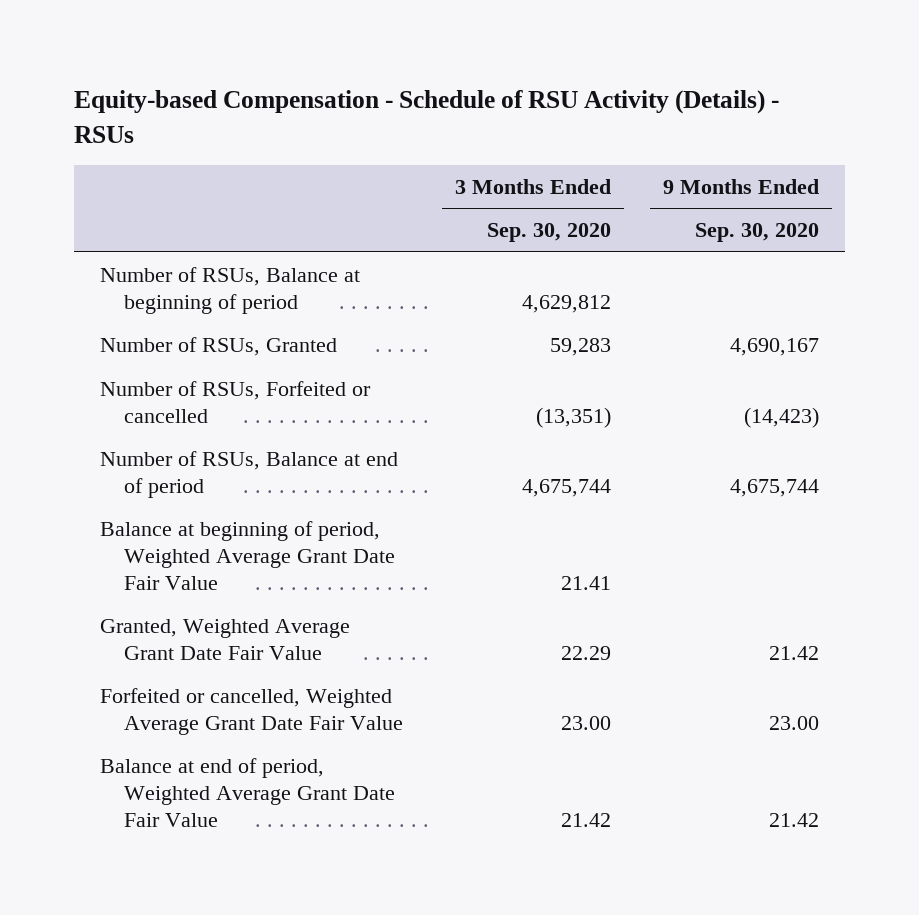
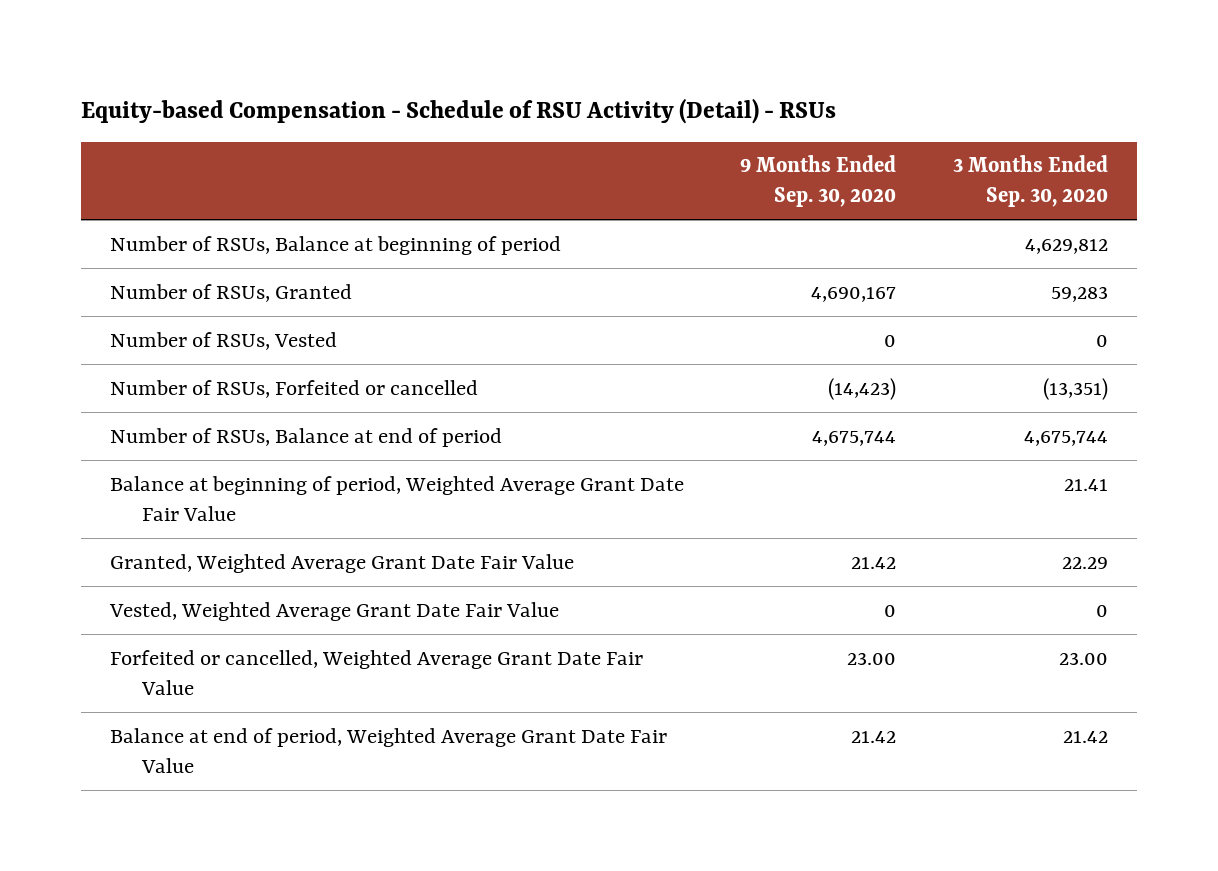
- Equity-based Compensation - Schedule of RSU Activity (Details) - RSUs
+ Equity-based Compensation - Schedule of RSU Activity (Detail) - RSUs
- | 3 Months Ended Sep. 30, 2020 | 9 Months Ended Sep. 30, 2020
+ | 9 Months Ended Sep. 30, 2020 | 3 Months Ended Sep. 30, 2020
+ Number of RSUs, Vested | 0 | 0
+ Vested, Weighted Average Grant Date Fair Value | 0 | 0

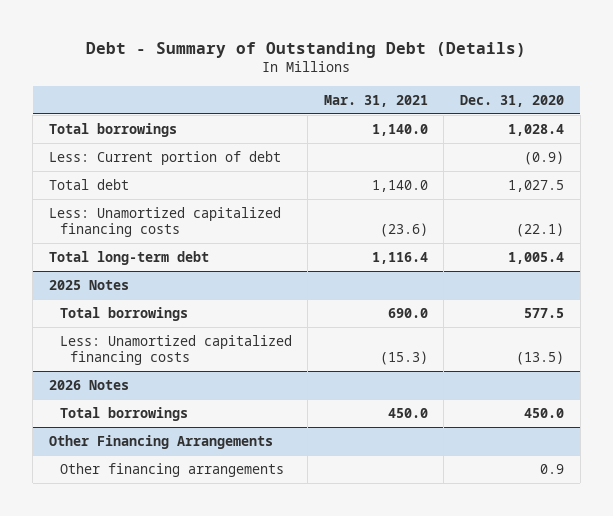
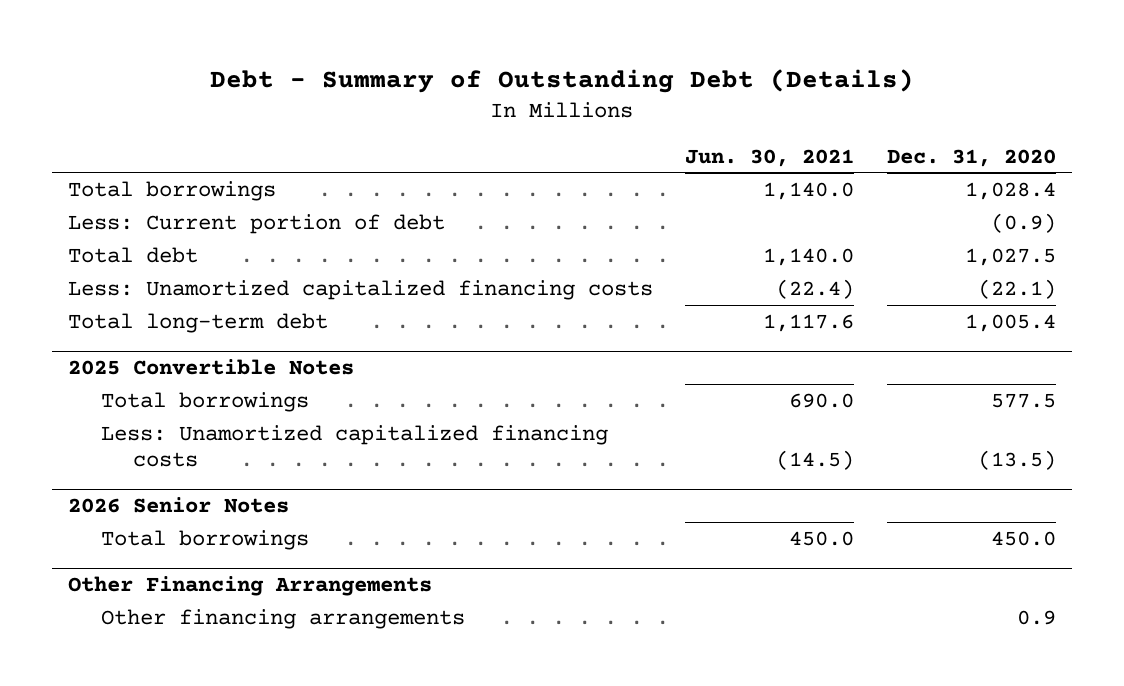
- | Mar. 31, 2021 | Dec. 31, 2020
+ | Jun. 30, 2021 | Dec. 31, 2020
- 2025 Notes
+ 2025 Convertible Notes
- 2026 Notes
+ 2026 Senior Notes

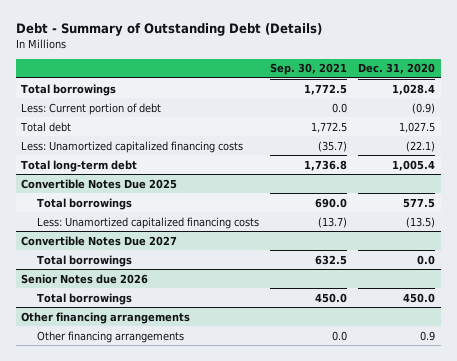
- | Jun. 30, 2021 | Dec. 31, 2020
+ | Sep. 30, 2021 | Dec. 31, 2020
- 2025 Convertible Notes
+ Convertible Notes Due 2025
- 2026 Senior Notes
+ Convertible Notes Due 2027
+ Total borrowings | 632.5 | 0.0
+ Senior Notes due 2026
- Other Financing Arrangements
+ Other financing arrangements

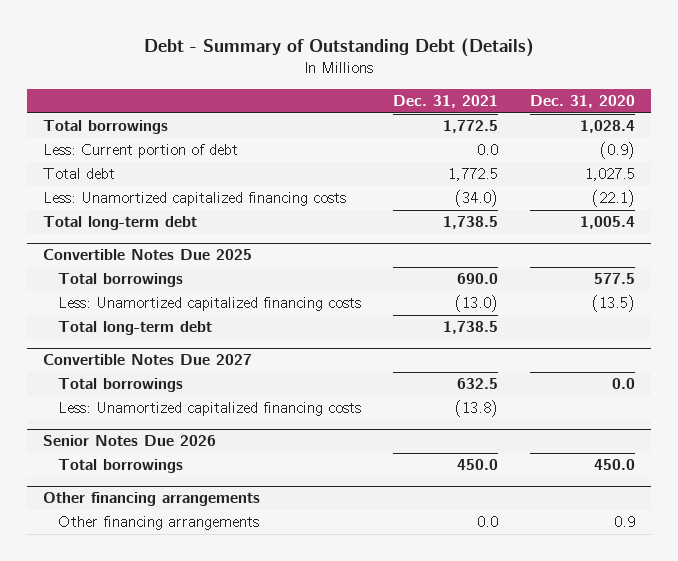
- | Sep. 30, 2021 | Dec. 31, 2020
+ | Dec. 31, 2021 | Dec. 31, 2020
@ Convertible Notes Due 2025
+ Total long-term debt | 1,738.5 |
- Senior Notes due 2026
@ Convertible Notes Due 2027
+ Less: Unamortized capitalized financing costs | (13.8) |
+ Senior Notes Due 2026

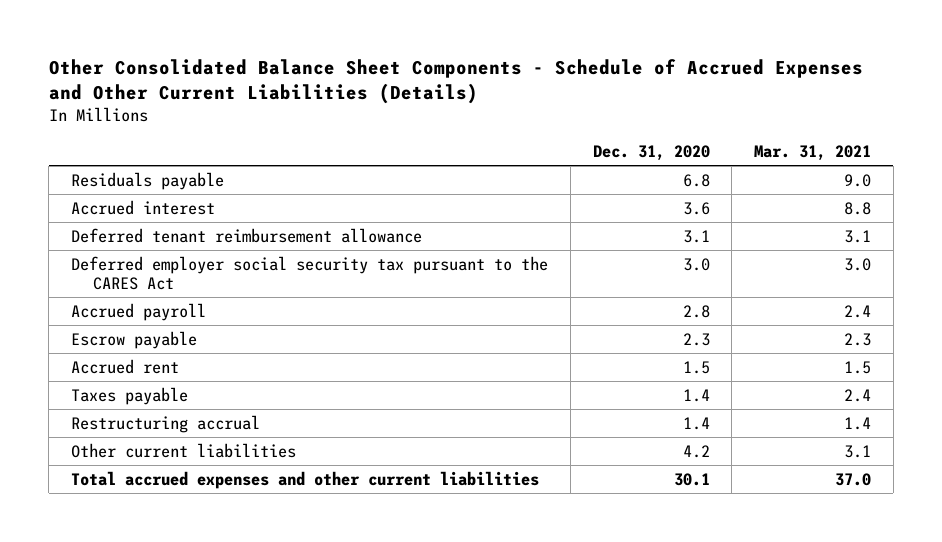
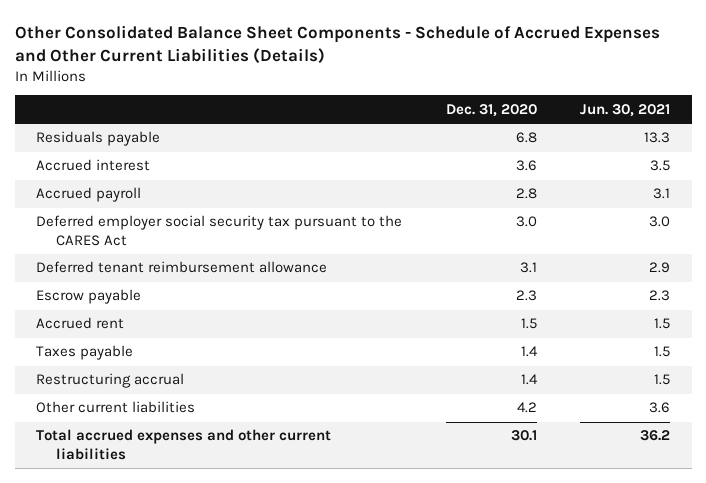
- | Dec. 31, 2020 | Mar. 31, 2021
+ | Dec. 31, 2020 | Jun. 30, 2021
moved down: Deferred employer social security tax pursuant to the CARES Act | 3.0 | 3.0
moved down: Deferred tenant reimbursement allowance | 3.1 | 2.9

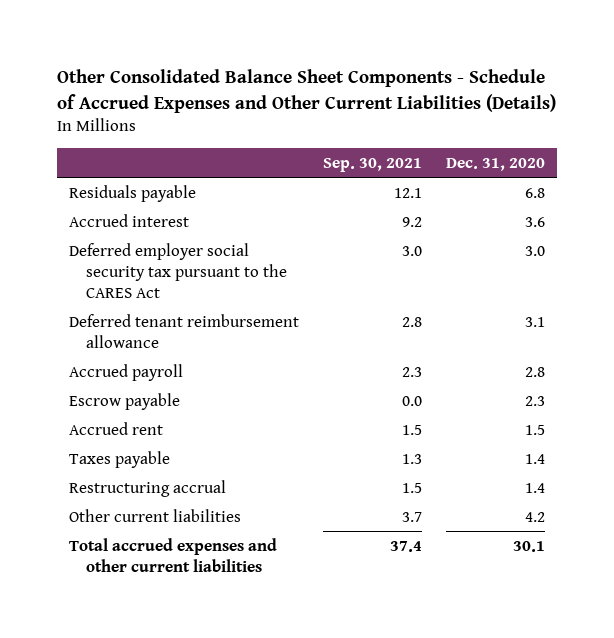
- | Dec. 31, 2020 | Jun. 30, 2021
+ | Sep. 30, 2021 | Dec. 31, 2020
moved down: Accrued payroll | 2.3 | 2.8

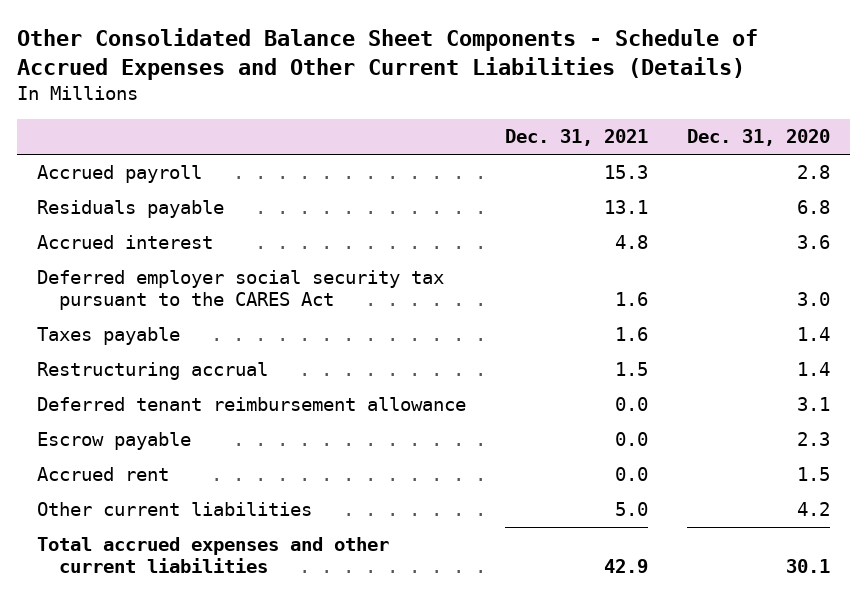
- | Sep. 30, 2021 | Dec. 31, 2020
+ | Dec. 31, 2021 | Dec. 31, 2020
moved up: Accrued payroll | 15.3 | 2.8
moved up: Taxes payable | 1.6 | 1.4
moved up: Restructuring accrual | 1.5 | 1.4

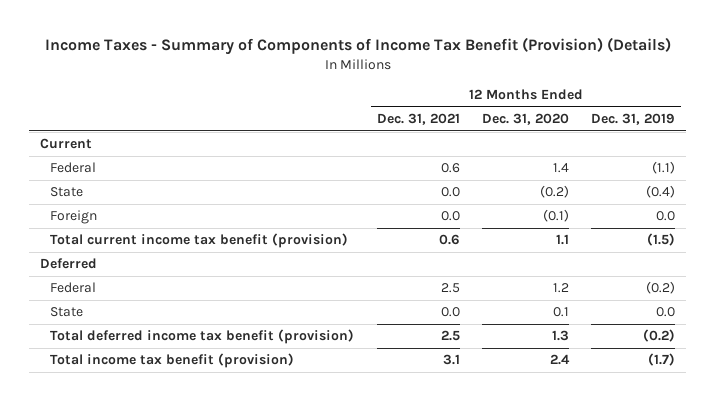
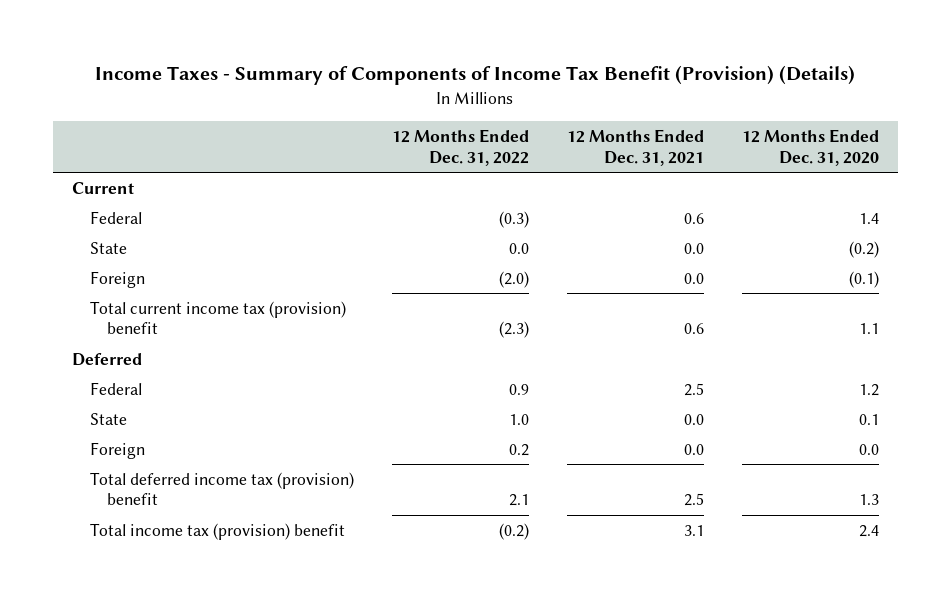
- | 12 Months Ended Dec. 31, 2021 | 12 Months Ended Dec. 31, 2020 | 12 Months Ended Dec. 31, 2019
+ | 12 Months Ended Dec. 31, 2022 | 12 Months Ended Dec. 31, 2021 | 12 Months Ended Dec. 31, 2020
- Total current income tax benefit (provision) | 0.6 | 1.1 | (1.5)
+ Total current income tax (provision) benefit | (2.3) | 0.6 | 1.1
- Total deferred income tax benefit (provision) | 2.5 | 1.3 | (0.2)
- Total income tax benefit (provision) | 3.1 | 2.4 | (1.7)
+ Foreign | 0.2 | 0.0 | 0.0
+ Total deferred income tax (provision) benefit | 2.1 | 2.5 | 1.3
+ Total income tax (provision) benefit | (0.2) | 3.1 | 2.4

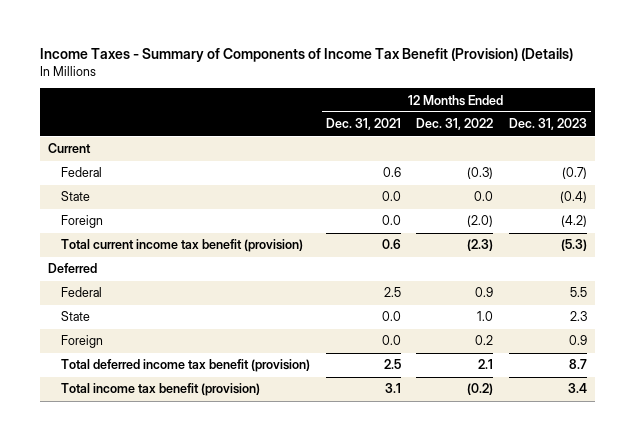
- | 12 Months Ended Dec. 31, 2022 | 12 Months Ended Dec. 31, 2021 | 12 Months Ended Dec. 31, 2020
+ | 12 Months Ended Dec. 31, 2021 | 12 Months Ended Dec. 31, 2022 | 12 Months Ended Dec. 31, 2023
- Total current income tax (provision) benefit | (2.3) | 0.6 | 1.1
+ Total current income tax benefit (provision) | 0.6 | (2.3) | (5.3)
- Total deferred income tax (provision) benefit | 2.1 | 2.5 | 1.3
- Total income tax (provision) benefit | (0.2) | 3.1 | 2.4
+ Total deferred income tax benefit (provision) | 2.5 | 2.1 | 8.7
+ Total income tax benefit (provision) | 3.1 | (0.2) | 3.4

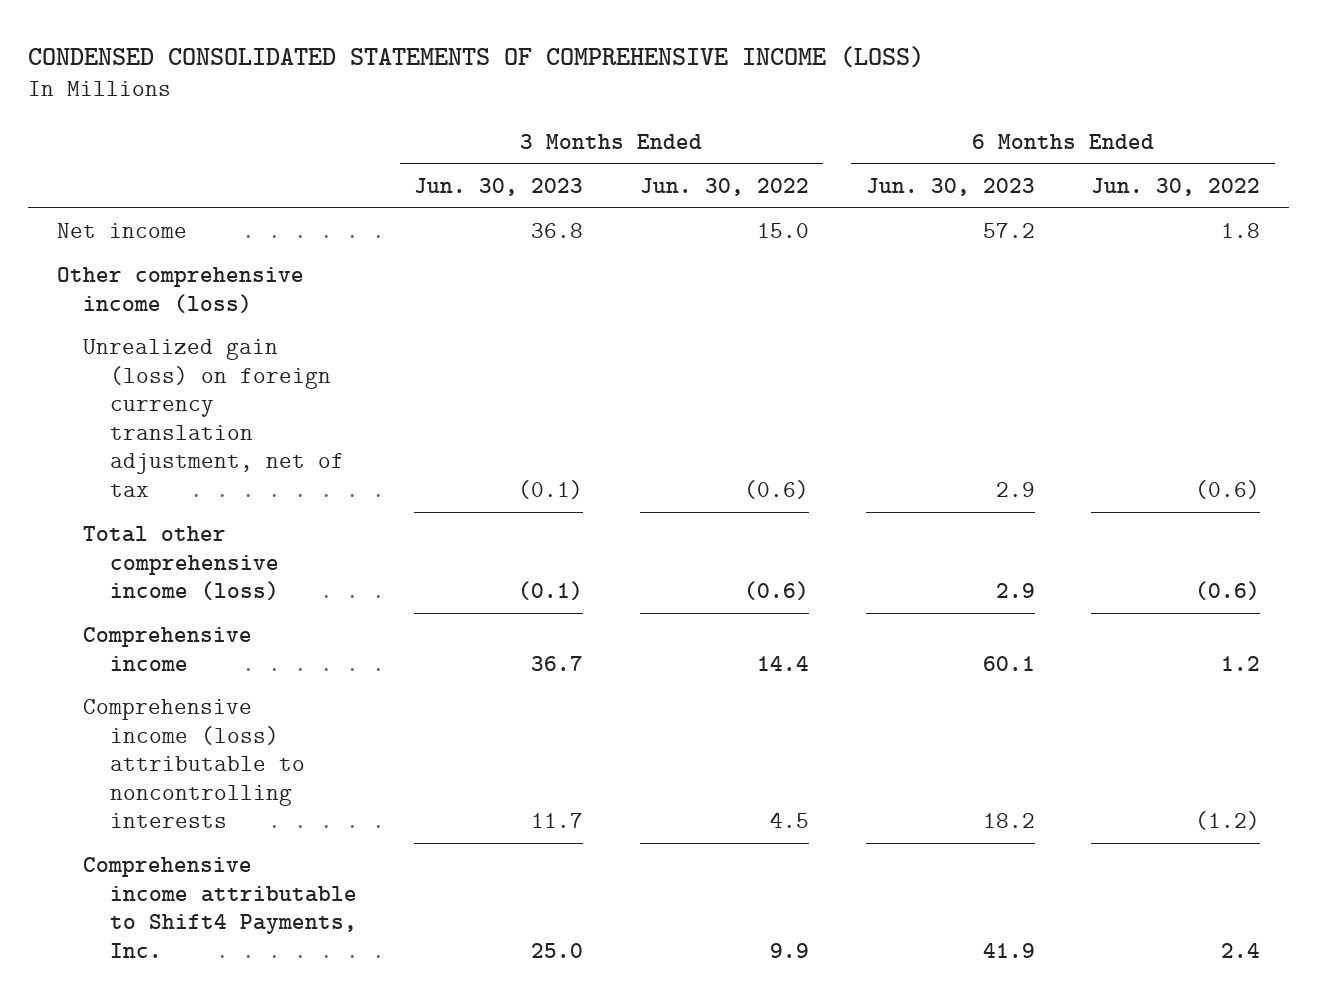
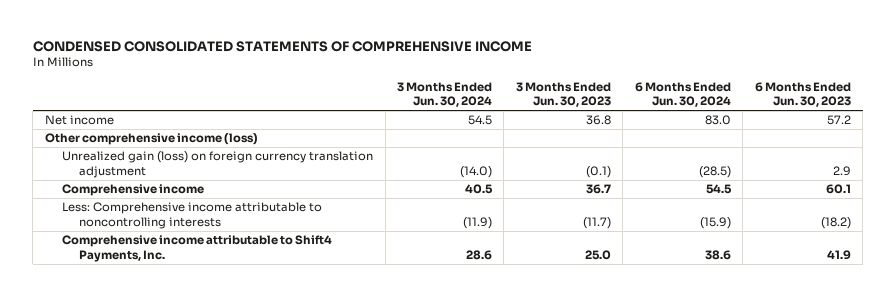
- CONDENSED CONSOLIDATED STATEMENTS OF COMPREHENSIVE INCOME (LOSS)
+ CONDENSED CONSOLIDATED STATEMENTS OF COMPREHENSIVE INCOME
- | 3 Months Ended Jun. 30, 2023 | 3 Months Ended Jun. 30, 2022 | 6 Months Ended Jun. 30, 2023 | 6 Months Ended Jun. 30, 2022
+ | 3 Months Ended Jun. 30, 2024 | 3 Months Ended Jun. 30, 2023 | 6 Months Ended Jun. 30, 2024 | 6 Months Ended Jun. 30, 2023
- Unrealized gain (loss) on foreign currency translation adjustment, net of tax | (0.1) | (0.6) | 2.9 | (0.6)
- Total other comprehensive income (loss) | (0.1) | (0.6) | 2.9 | (0.6)
+ Unrealized gain (loss) on foreign currency translation adjustment | (14.0) | (0.1) | (28.5) | 2.9
- Comprehensive income (loss) attributable to noncontrolling interests | 11.7 | 4.5 | 18.2 | (1.2)
+ Less: Comprehensive income attributable to noncontrolling interests | (11.9) | (11.7) | (15.9) | (18.2)

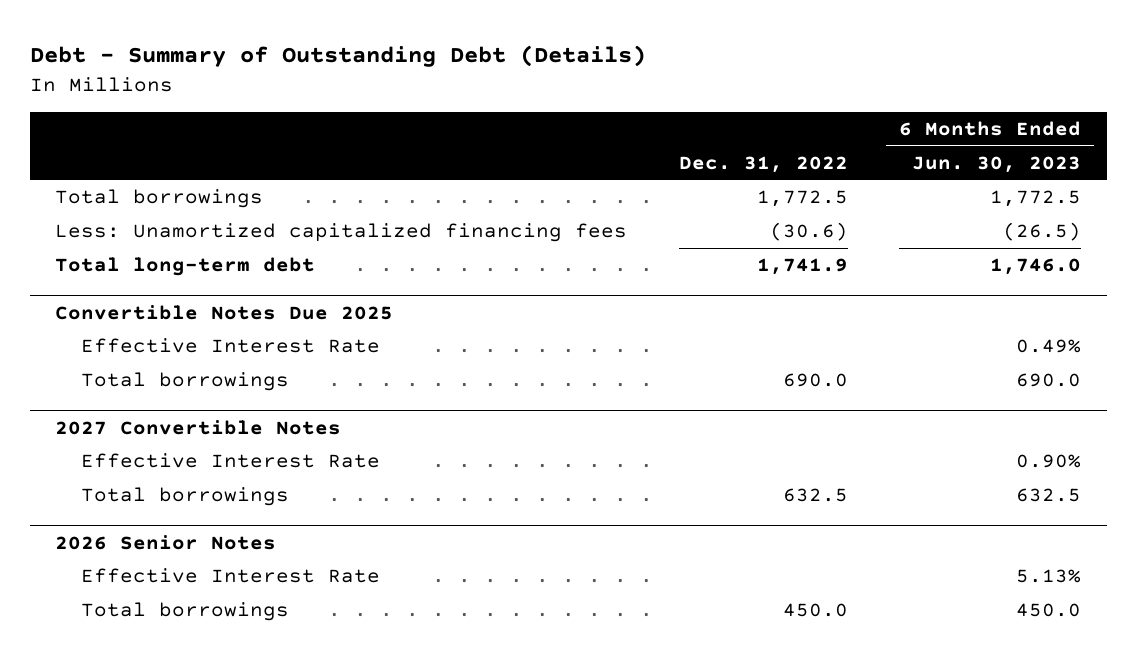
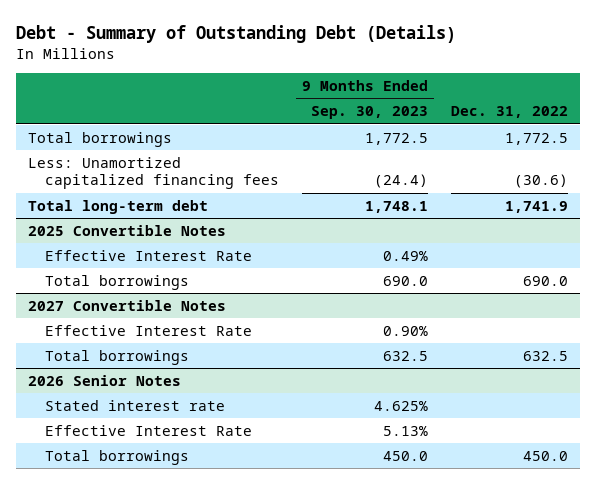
- | Dec. 31, 2022 | 6 Months Ended Jun. 30, 2023
+ | 9 Months Ended Sep. 30, 2023 | Dec. 31, 2022
- Convertible Notes Due 2025
+ 2025 Convertible Notes
@ 2026 Senior Notes
+ Stated interest rate | 4.625% |

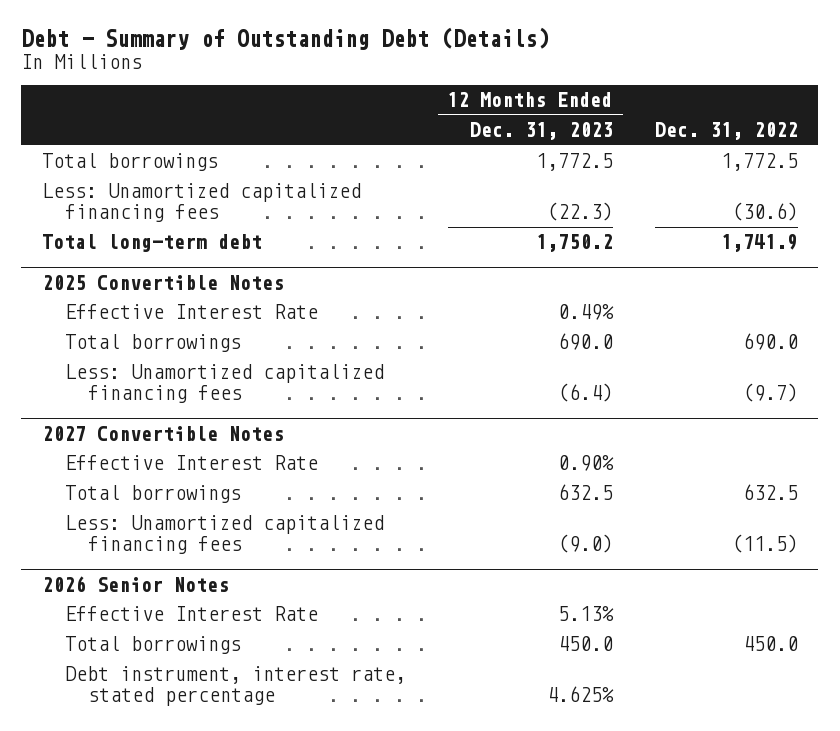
- | 9 Months Ended Sep. 30, 2023 | Dec. 31, 2022
+ | 12 Months Ended Dec. 31, 2023 | Dec. 31, 2022
@ 2025 Convertible Notes
+ Less: Unamortized capitalized financing fees | (6.4) | (9.7)
@ 2027 Convertible Notes
+ Less: Unamortized capitalized financing fees | (9.0) | (11.5)
@ 2026 Senior Notes
- Stated interest rate | 4.625% |
+ Debt instrument, interest rate, stated percentage | 4.625% |

